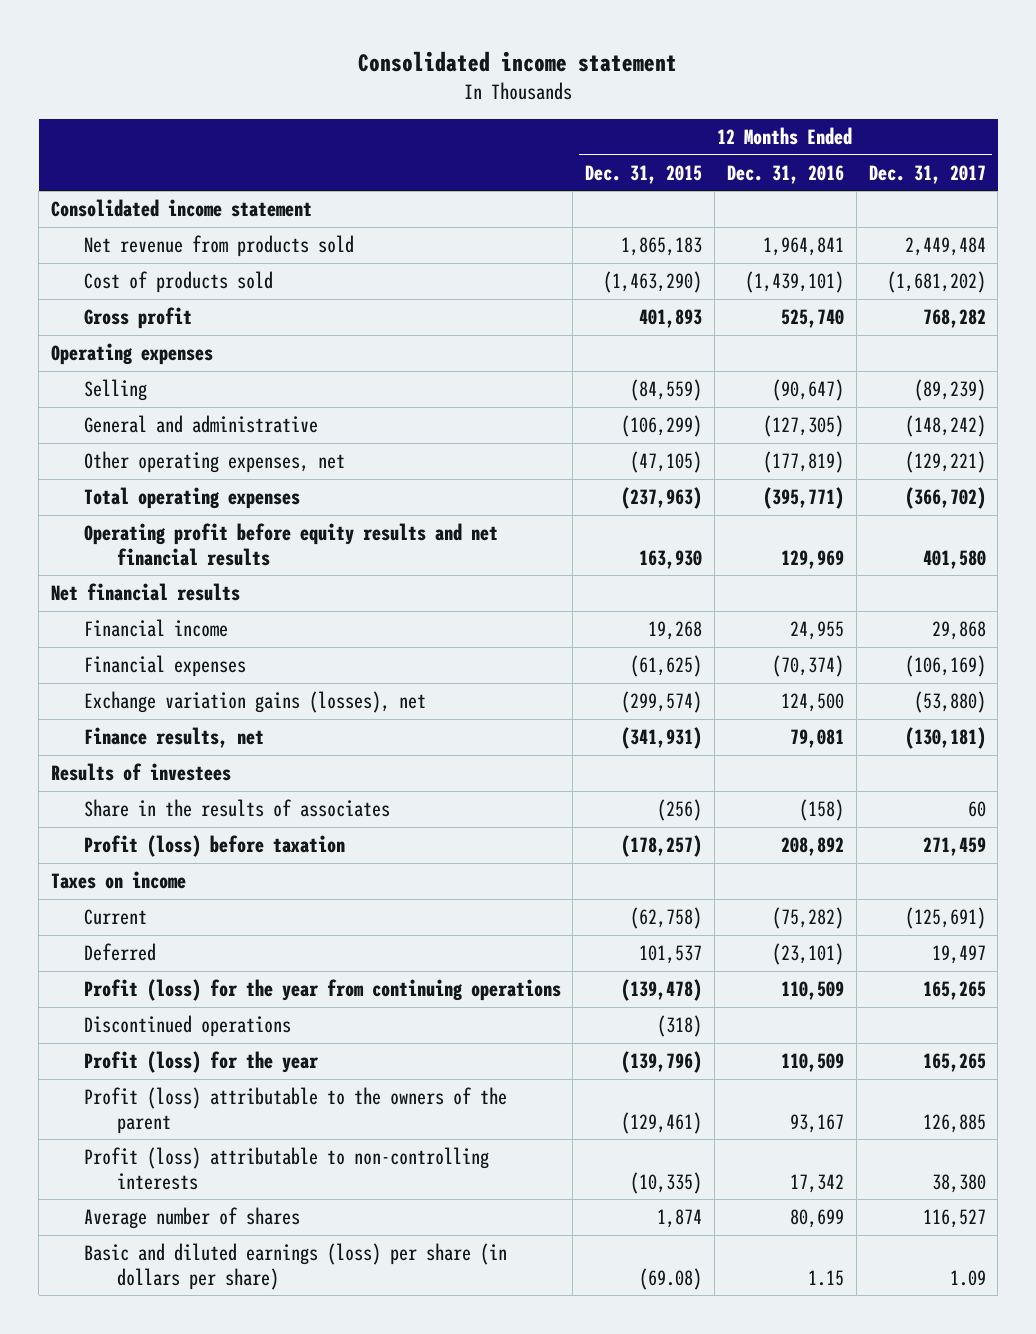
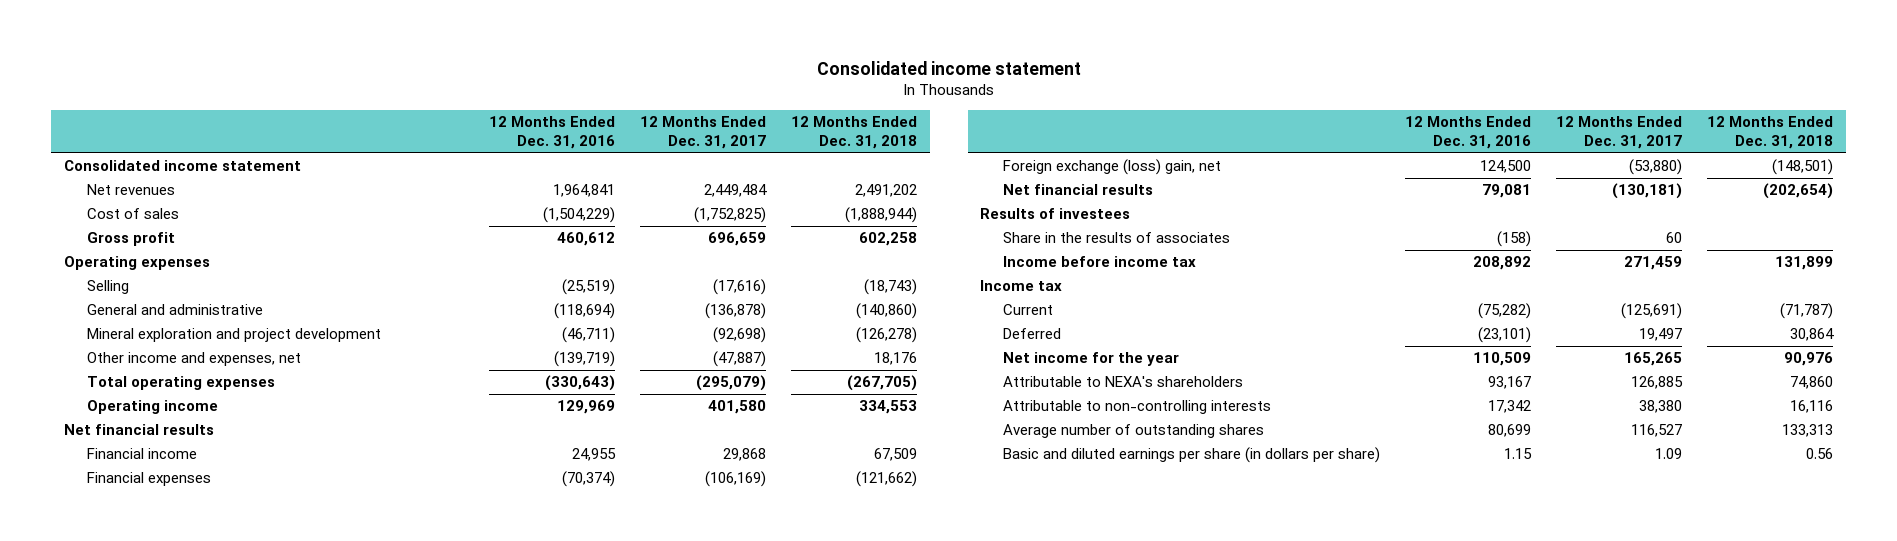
- | 12 Months Ended Dec. 31, 2015 | 12 Months Ended Dec. 31, 2016 | 12 Months Ended Dec. 31, 2017
+ | 12 Months Ended Dec. 31, 2016 | 12 Months Ended Dec. 31, 2017 | 12 Months Ended Dec. 31, 2018
- Net revenue from products sold | 1,865,183 | 1,964,841 | 2,449,484
- Cost of products sold | (1,463,290) | (1,439,101) | (1,681,202)
- Gross profit | 401,893 | 525,740 | 768,282
+ Net revenues | 1,964,841 | 2,449,484 | 2,491,202
+ Cost of sales | (1,504,229) | (1,752,825) | (1,888,944)
+ Gross profit | 460,612 | 696,659 | 602,258
- Selling | (84,559) | (90,647) | (89,239)
- General and administrative | (106,299) | (127,305) | (148,242)
- Other operating expenses, net | (47,105) | (177,819) | (129,221)
- Total operating expenses | (237,963) | (395,771) | (366,702)
- Operating profit before equity results and net financial results | 163,930 | 129,969 | 401,580
+ Selling | (25,519) | (17,616) | (18,743)
+ General and administrative | (118,694) | (136,878) | (140,860)
+ Mineral exploration and project development | (46,711) | (92,698) | (126,278)
+ Other income and expenses, net | (139,719) | (47,887) | 18,176
+ Total operating expenses | (330,643) | (295,079) | (267,705)
+ Operating income | 129,969 | 401,580 | 334,553
- Exchange variation gains (losses), net | (299,574) | 124,500 | (53,880)
- Finance results, net | (341,931) | 79,081 | (130,181)
+ Foreign exchange (loss) gain, net | 124,500 | (53,880) | (148,501)
+ Net financial results | 79,081 | (130,181) | (202,654)
- Profit (loss) before taxation | (178,257) | 208,892 | 271,459
- Taxes on income
+ Income before income tax | 208,892 | 271,459 | 131,899
+ Income tax
- Profit (loss) for the year from continuing operations | (139,478) | 110,509 | 165,265
- Discontinued operations | (318) | |
- Profit (loss) for the year | (139,796) | 110,509 | 165,265
- Profit (loss) attributable to the owners of the parent | (129,461) | 93,167 | 126,885
- Profit (loss) attributable to non-controlling interests | (10,335) | 17,342 | 38,380
- Average number of shares | 1,874 | 80,699 | 116,527
- Basic and diluted earnings (loss) per share (in dollars per share) | (69.08) | 1.15 | 1.09
+ Net income for the year | 110,509 | 165,265 | 90,976
+ Attributable to NEXA's shareholders | 93,167 | 126,885 | 74,860
+ Attributable to non-controlling interests | 17,342 | 38,380 | 16,116
+ Average number of outstanding shares | 80,699 | 116,527 | 133,313
+ Basic and diluted earnings per share (in dollars per share) | 1.15 | 1.09 | 0.56

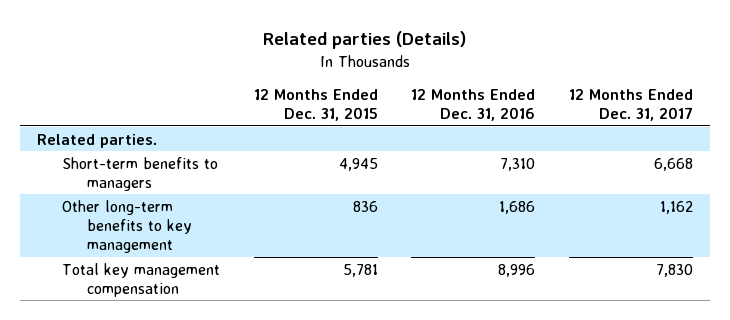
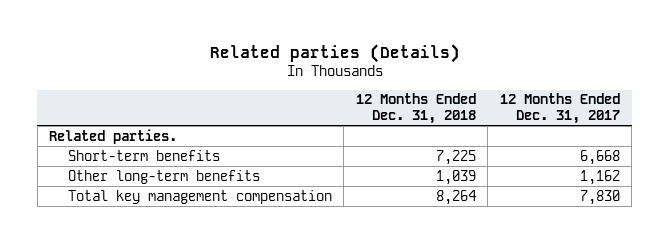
- | 12 Months Ended Dec. 31, 2015 | 12 Months Ended Dec. 31, 2016 | 12 Months Ended Dec. 31, 2017
+ | 12 Months Ended Dec. 31, 2018 | 12 Months Ended Dec. 31, 2017
- Short-term benefits to managers | 4,945 | 7,310 | 6,668
- Other long-term benefits to key management | 836 | 1,686 | 1,162
+ Short-term benefits | 7,225 | 6,668
+ Other long-term benefits | 1,039 | 1,162

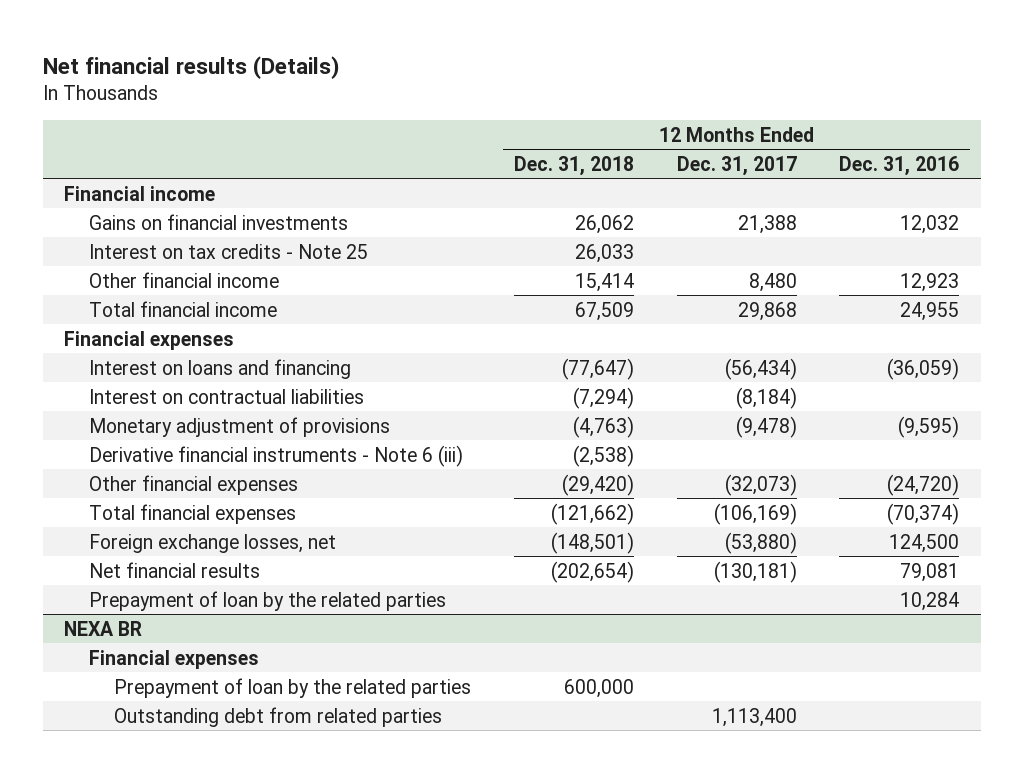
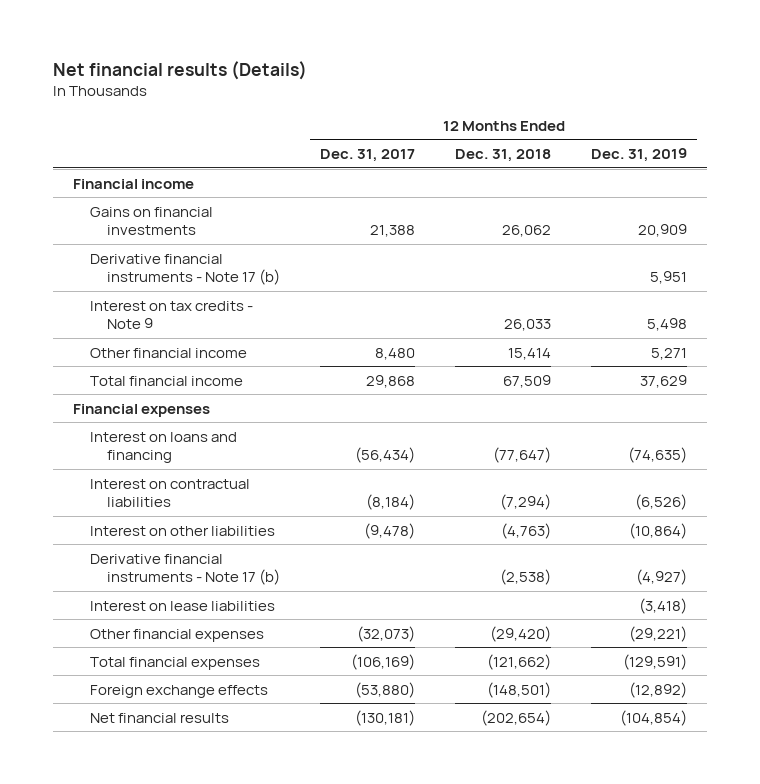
- | 12 Months Ended Dec. 31, 2018 | 12 Months Ended Dec. 31, 2017 | 12 Months Ended Dec. 31, 2016
+ | 12 Months Ended Dec. 31, 2017 | 12 Months Ended Dec. 31, 2018 | 12 Months Ended Dec. 31, 2019
- Interest on tax credits - Note 25 | 26,033 | |
+ Derivative financial instruments - Note 17 (b) | | | 5,951
+ Interest on tax credits - Note 9 | | 26,033 | 5,498
- Monetary adjustment of provisions | (4,763) | (9,478) | (9,595)
- Derivative financial instruments - Note 6 (iii) | (2,538) | |
+ Interest on other liabilities | (9,478) | (4,763) | (10,864)
+ Derivative financial instruments - Note 17 (b) | | (2,538) | (4,927)
+ Interest on lease liabilities | | | (3,418)
- Foreign exchange losses, net | (148,501) | (53,880) | 124,500
+ Foreign exchange effects | (53,880) | (148,501) | (12,892)
- Prepayment of loan by the related parties | | | 10,284
- NEXA BR
- Financial expenses
- Prepayment of loan by the related parties | 600,000 | |
- Outstanding debt from related parties | | 1,113,400 |

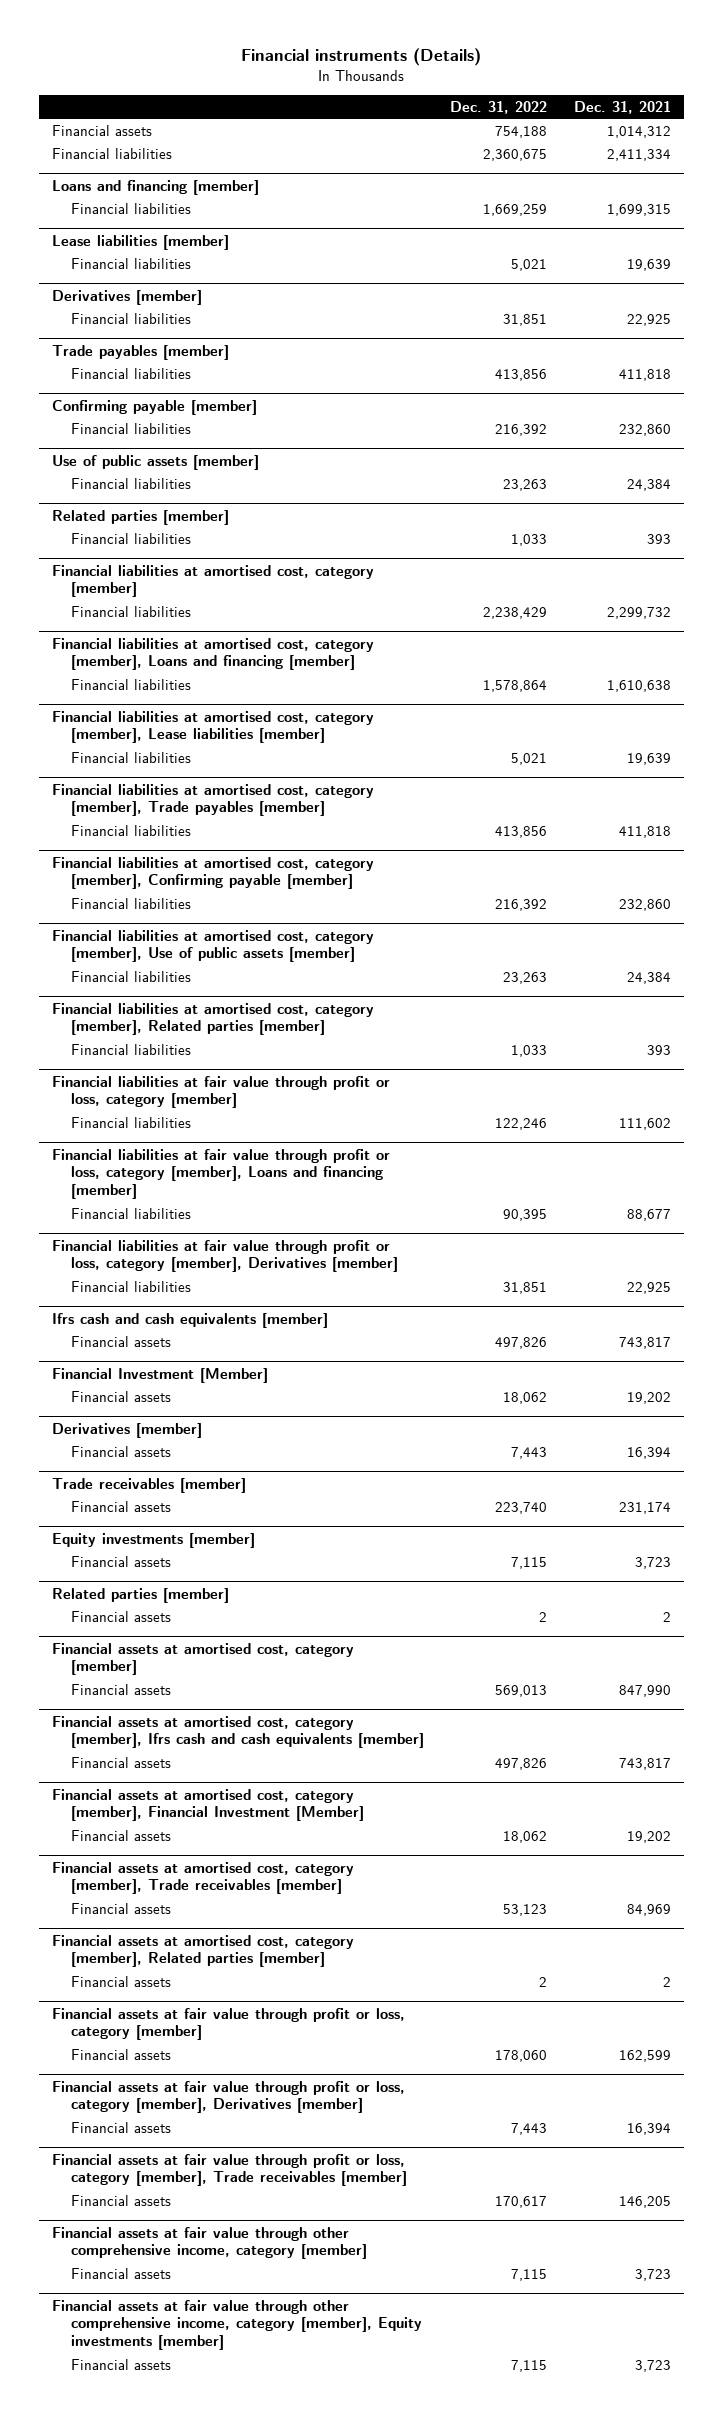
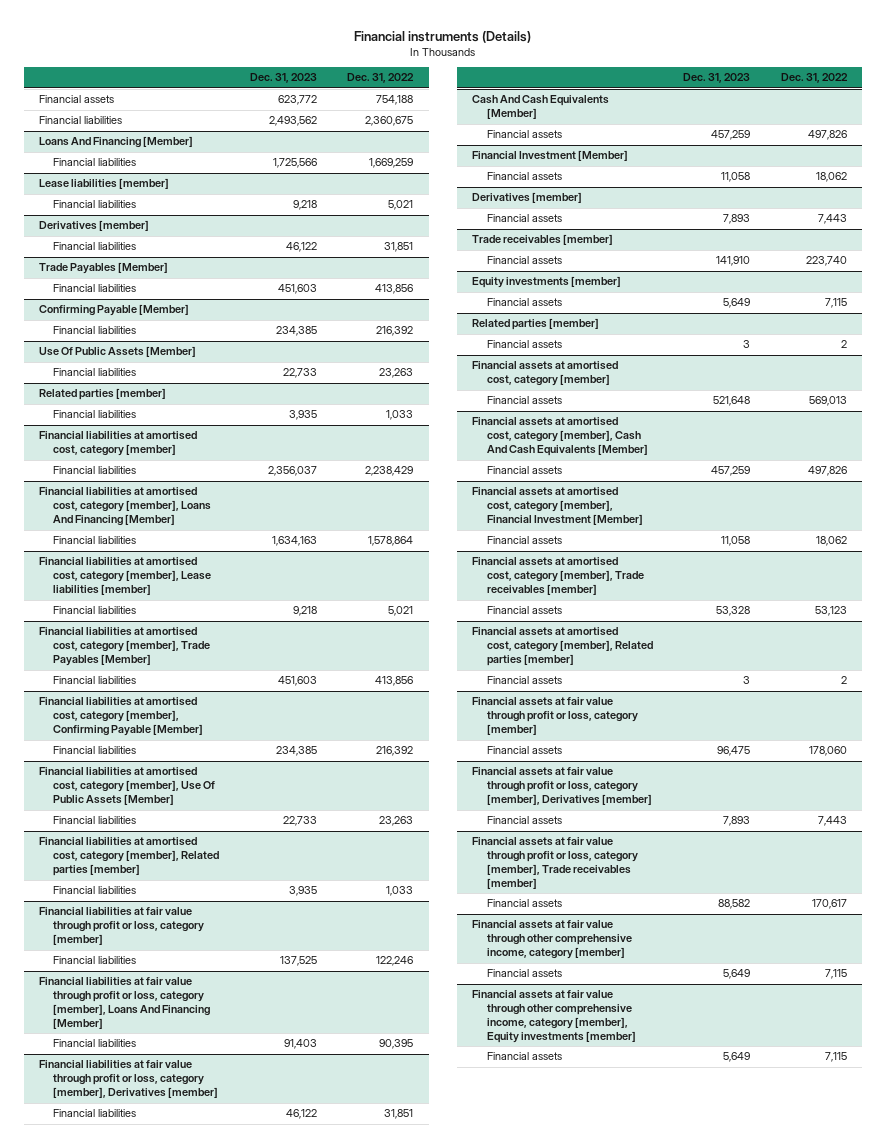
- | Dec. 31, 2022 | Dec. 31, 2021
+ | Dec. 31, 2023 | Dec. 31, 2022
- Loans and financing [member]
+ Loans And Financing [Member]
- Trade payables [member]
+ Trade Payables [Member]
- Confirming payable [member]
+ Confirming Payable [Member]
- Use of public assets [member]
+ Use Of Public Assets [Member]
- Financial liabilities at amortised cost, category [member], Loans and financing [member]
+ Financial liabilities at amortised cost, category [member], Loans And Financing [Member]
- Financial liabilities at amortised cost, category [member], Trade payables [member]
+ Financial liabilities at amortised cost, category [member], Trade Payables [Member]
- Financial liabilities at amortised cost, category [member], Confirming payable [member]
+ Financial liabilities at amortised cost, category [member], Confirming Payable [Member]
- Financial liabilities at amortised cost, category [member], Use of public assets [member]
+ Financial liabilities at amortised cost, category [member], Use Of Public Assets [Member]
- Financial liabilities at fair value through profit or loss, category [member], Loans and financing [member]
+ Financial liabilities at fair value through profit or loss, category [member], Loans And Financing [Member]
- Ifrs cash and cash equivalents [member]
+ Cash And Cash Equivalents [Member]
- Financial assets at amortised cost, category [member], Ifrs cash and cash equivalents [member]
+ Financial assets at amortised cost, category [member], Cash And Cash Equivalents [Member]

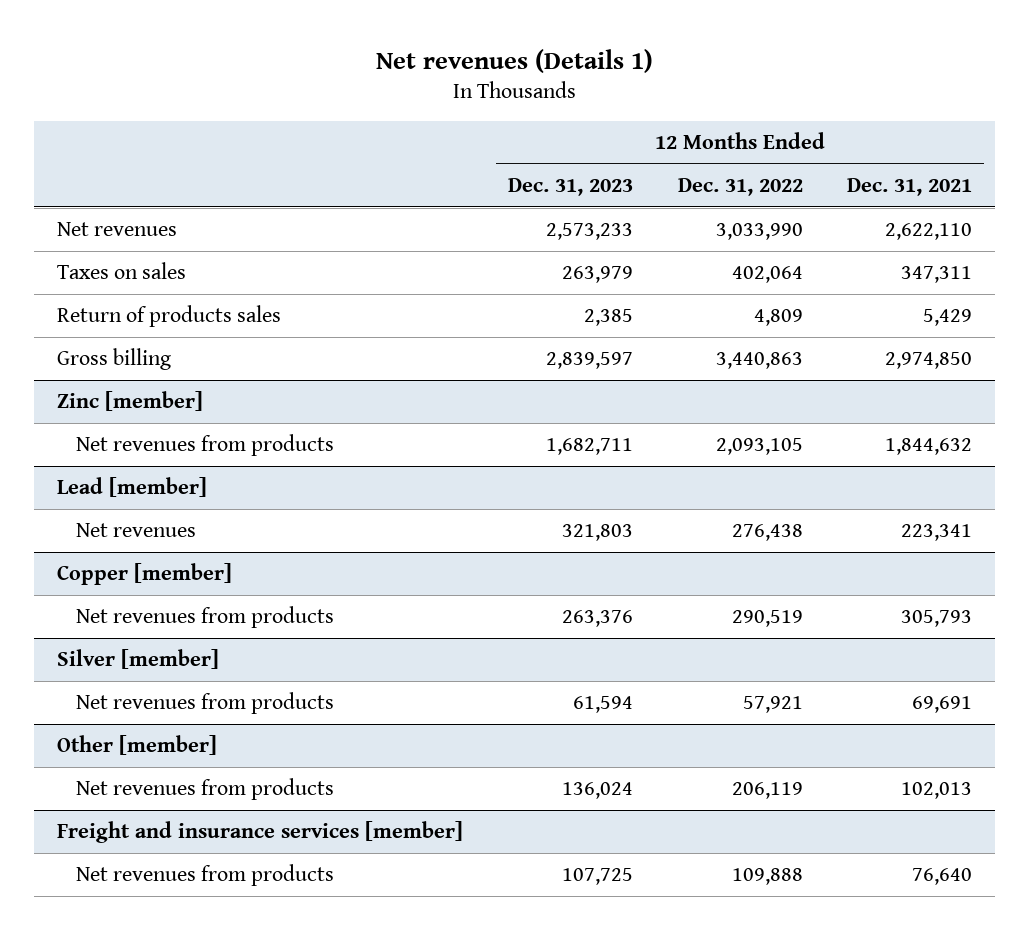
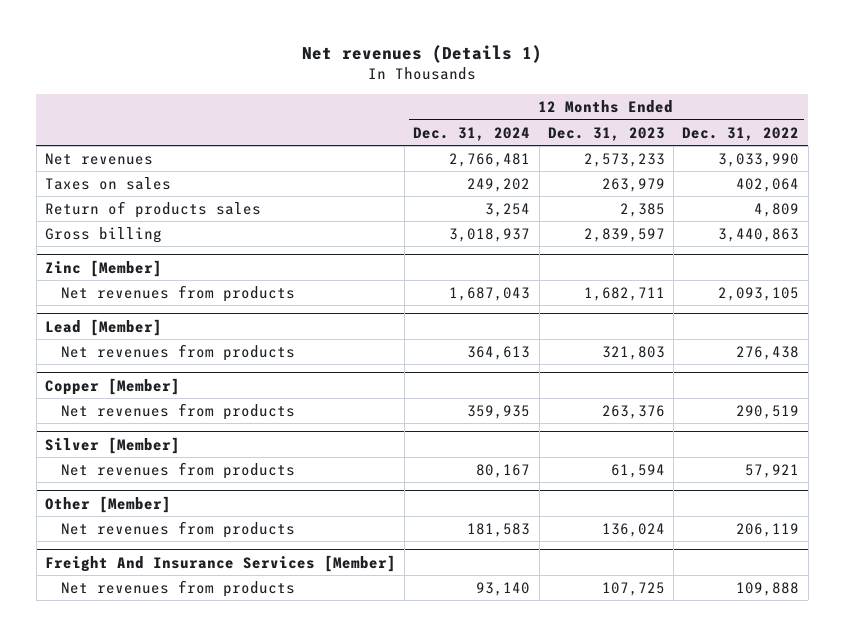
- | 12 Months Ended Dec. 31, 2023 | 12 Months Ended Dec. 31, 2022 | 12 Months Ended Dec. 31, 2021
+ | 12 Months Ended Dec. 31, 2024 | 12 Months Ended Dec. 31, 2023 | 12 Months Ended Dec. 31, 2022
- Zinc [member]
+ Zinc [Member]
- Lead [member]
- Net revenues | 321,803 | 276,438 | 223,341
- Copper [member]
+ Lead [Member]
+ Net revenues from products | 364,613 | 321,803 | 276,438
+ Copper [Member]
- Silver [member]
+ Silver [Member]
- Other [member]
+ Other [Member]
- Freight and insurance services [member]
+ Freight And Insurance Services [Member]

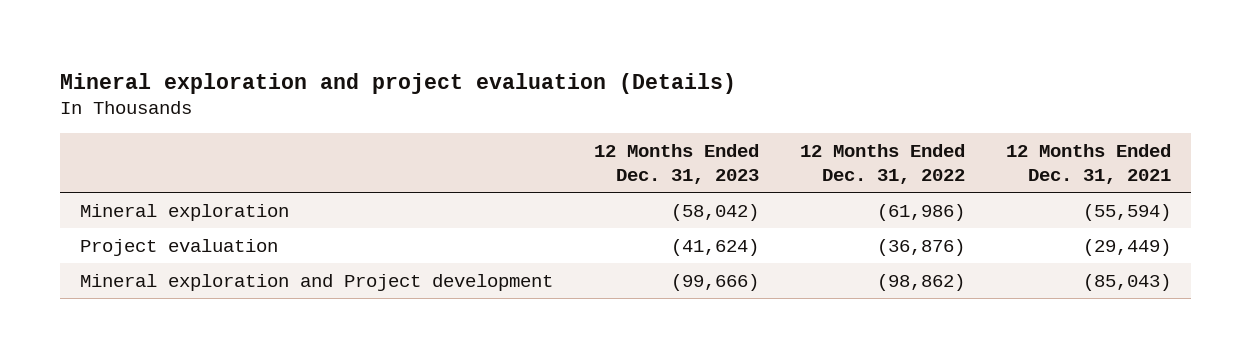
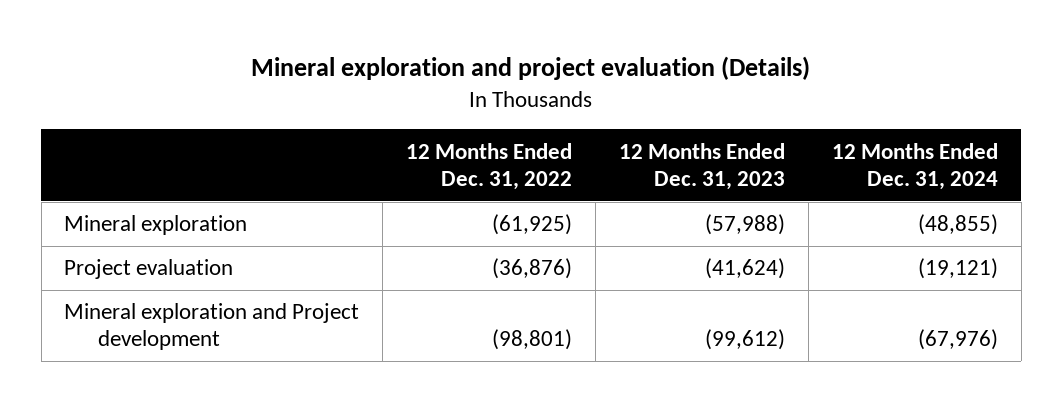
- | 12 Months Ended Dec. 31, 2023 | 12 Months Ended Dec. 31, 2022 | 12 Months Ended Dec. 31, 2021
+ | 12 Months Ended Dec. 31, 2022 | 12 Months Ended Dec. 31, 2023 | 12 Months Ended Dec. 31, 2024
- Mineral exploration | (58,042) | (61,986) | (55,594)
+ Mineral exploration | (61,925) | (57,988) | (48,855)
- Mineral exploration and Project development | (99,666) | (98,862) | (85,043)
+ Mineral exploration and Project development | (98,801) | (99,612) | (67,976)

